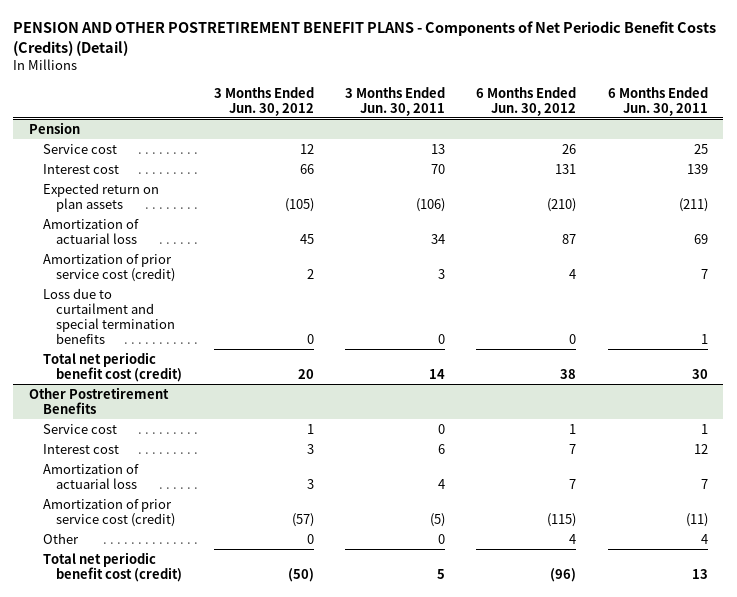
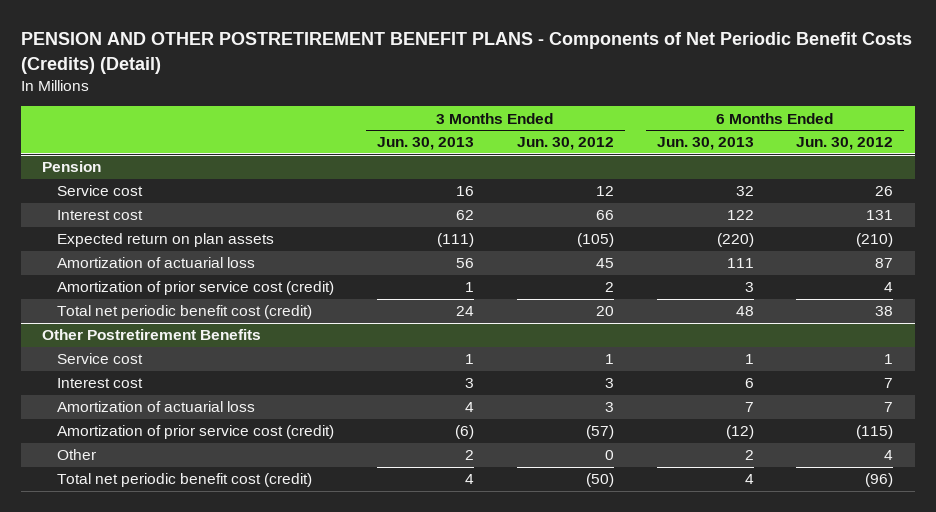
- | 3 Months Ended Jun. 30, 2012 | 3 Months Ended Jun. 30, 2011 | 6 Months Ended Jun. 30, 2012 | 6 Months Ended Jun. 30, 2011
+ | 3 Months Ended Jun. 30, 2013 | 3 Months Ended Jun. 30, 2012 | 6 Months Ended Jun. 30, 2013 | 6 Months Ended Jun. 30, 2012
@ Pension
- Loss due to curtailment and special termination benefits | 0 | 0 | 0 | 1

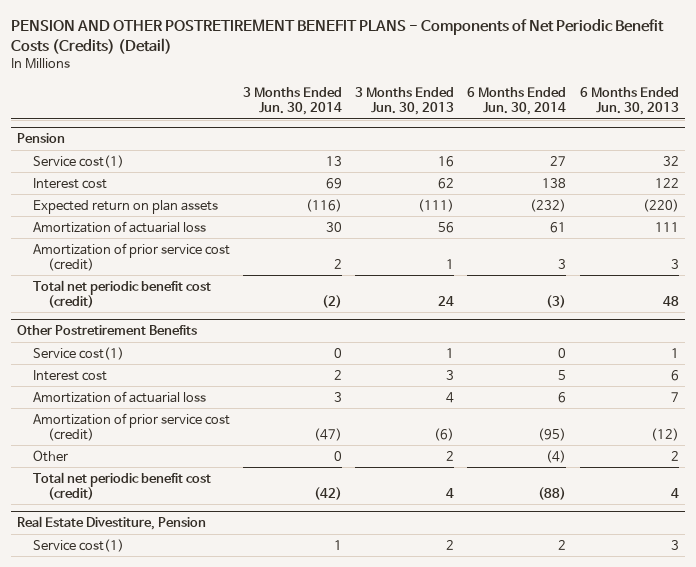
- | 3 Months Ended Jun. 30, 2013 | 3 Months Ended Jun. 30, 2012 | 6 Months Ended Jun. 30, 2013 | 6 Months Ended Jun. 30, 2012
+ | 3 Months Ended Jun. 30, 2014 | 3 Months Ended Jun. 30, 2013 | 6 Months Ended Jun. 30, 2014 | 6 Months Ended Jun. 30, 2013
@ Pension
- Service cost | 16 | 12 | 32 | 26
+ Service cost(1) | 13 | 16 | 27 | 32
@ Other Postretirement Benefits
- Service cost | 1 | 1 | 1 | 1
+ Service cost(1) | 0 | 1 | 0 | 1
+ Real Estate Divestiture, Pension
+ Service cost(1) | 1 | 2 | 2 | 3

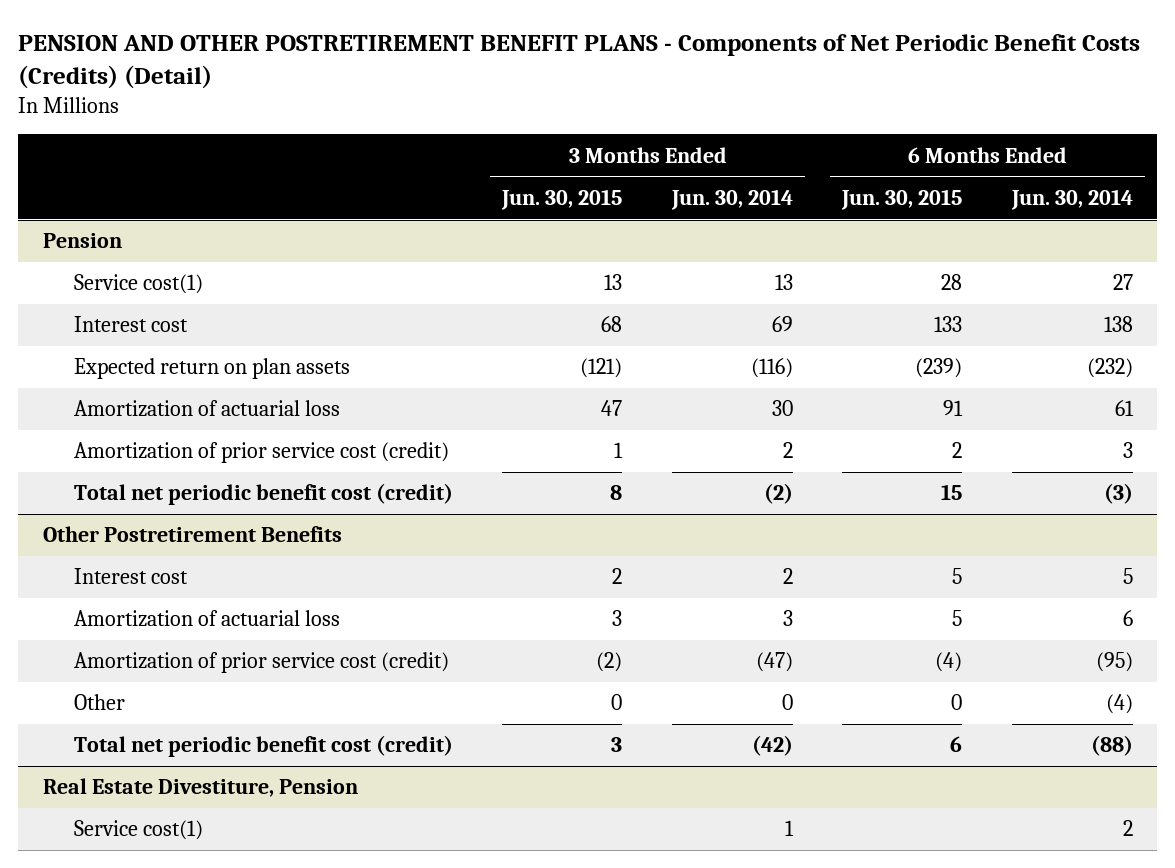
- | 3 Months Ended Jun. 30, 2014 | 3 Months Ended Jun. 30, 2013 | 6 Months Ended Jun. 30, 2014 | 6 Months Ended Jun. 30, 2013
+ | 3 Months Ended Jun. 30, 2015 | 3 Months Ended Jun. 30, 2014 | 6 Months Ended Jun. 30, 2015 | 6 Months Ended Jun. 30, 2014
@ Other Postretirement Benefits
- Service cost(1) | 0 | 1 | 0 | 1

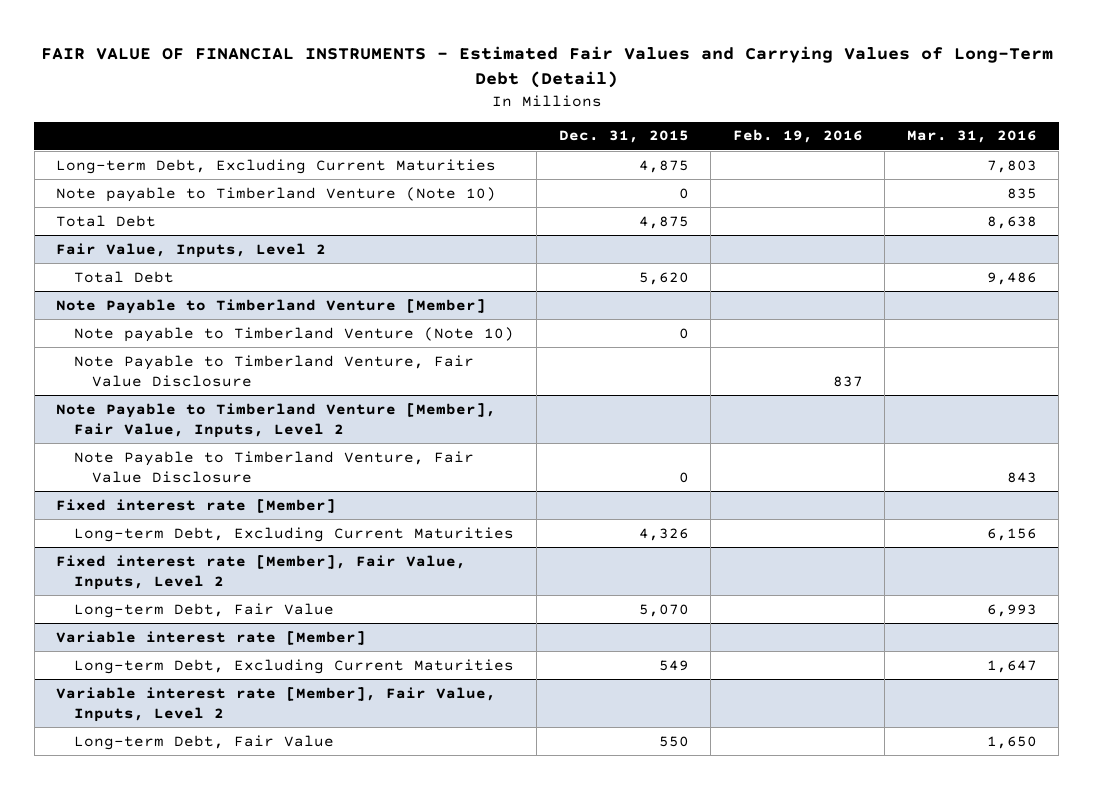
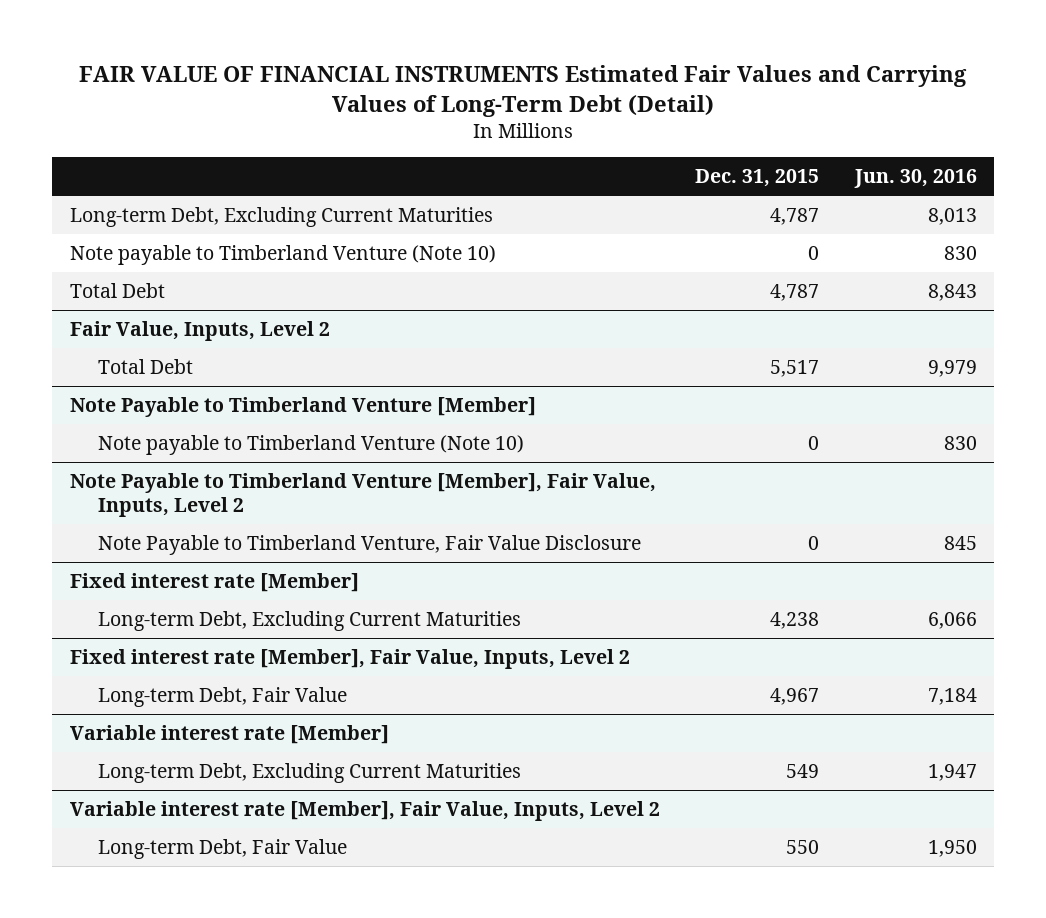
- FAIR VALUE OF FINANCIAL INSTRUMENTS - Estimated Fair Values and Carrying Values of Long-Term Debt (Detail)
+ FAIR VALUE OF FINANCIAL INSTRUMENTS Estimated Fair Values and Carrying Values of Long-Term Debt (Detail)
- | Dec. 31, 2015 | Feb. 19, 2016 | Mar. 31, 2016
+ | Dec. 31, 2015 | Jun. 30, 2016
- Long-term Debt, Excluding Current Maturities | 4,875 | | 7,803
+ Long-term Debt, Excluding Current Maturities | 4,787 | 8,013
- Total Debt | 4,875 | | 8,638
+ Total Debt | 4,787 | 8,843
@ Fair Value, Inputs, Level 2
- Total Debt | 5,620 | | 9,486
+ Total Debt | 5,517 | 9,979
@ Note Payable to Timberland Venture [Member]
- Note Payable to Timberland Venture, Fair Value Disclosure | | 837 |
@ Fixed interest rate [Member]
- Long-term Debt, Excluding Current Maturities | 4,326 | | 6,156
+ Long-term Debt, Excluding Current Maturities | 4,238 | 6,066
@ Fixed interest rate [Member], Fair Value, Inputs, Level 2
- Long-term Debt, Fair Value | 5,070 | | 6,993
+ Long-term Debt, Fair Value | 4,967 | 7,184

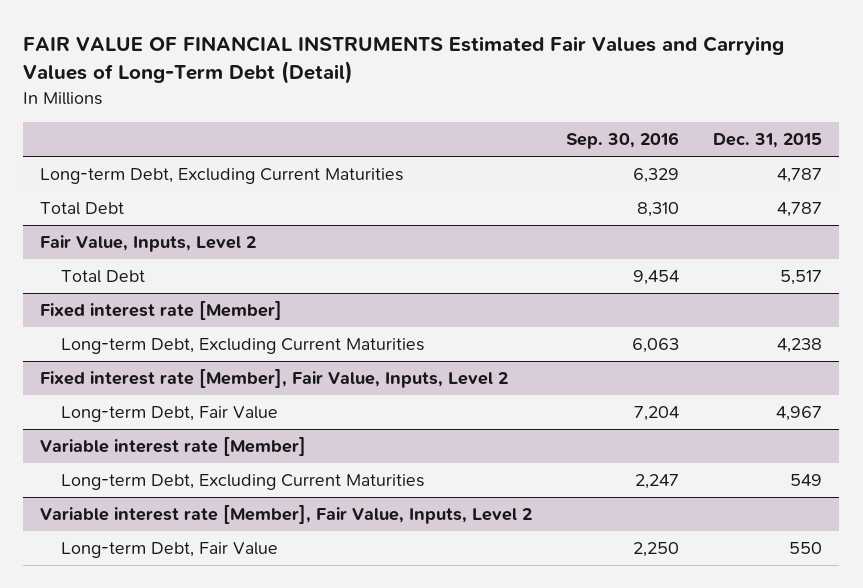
- | Dec. 31, 2015 | Jun. 30, 2016
+ | Sep. 30, 2016 | Dec. 31, 2015
- Note payable to Timberland Venture (Note 10) | 0 | 830
- Note Payable to Timberland Venture [Member]
- Note payable to Timberland Venture (Note 10) | 0 | 830
- Note Payable to Timberland Venture [Member], Fair Value, Inputs, Level 2
- Note Payable to Timberland Venture, Fair Value Disclosure | 0 | 845

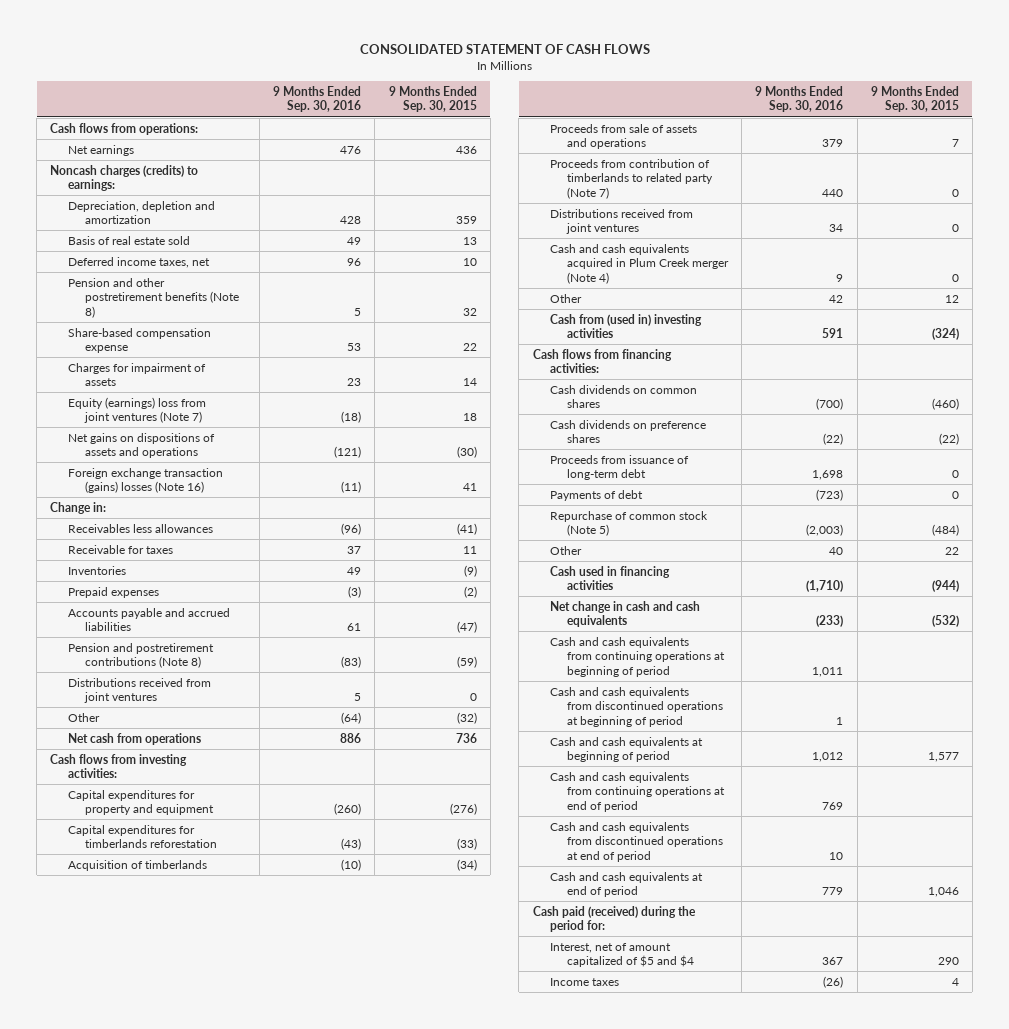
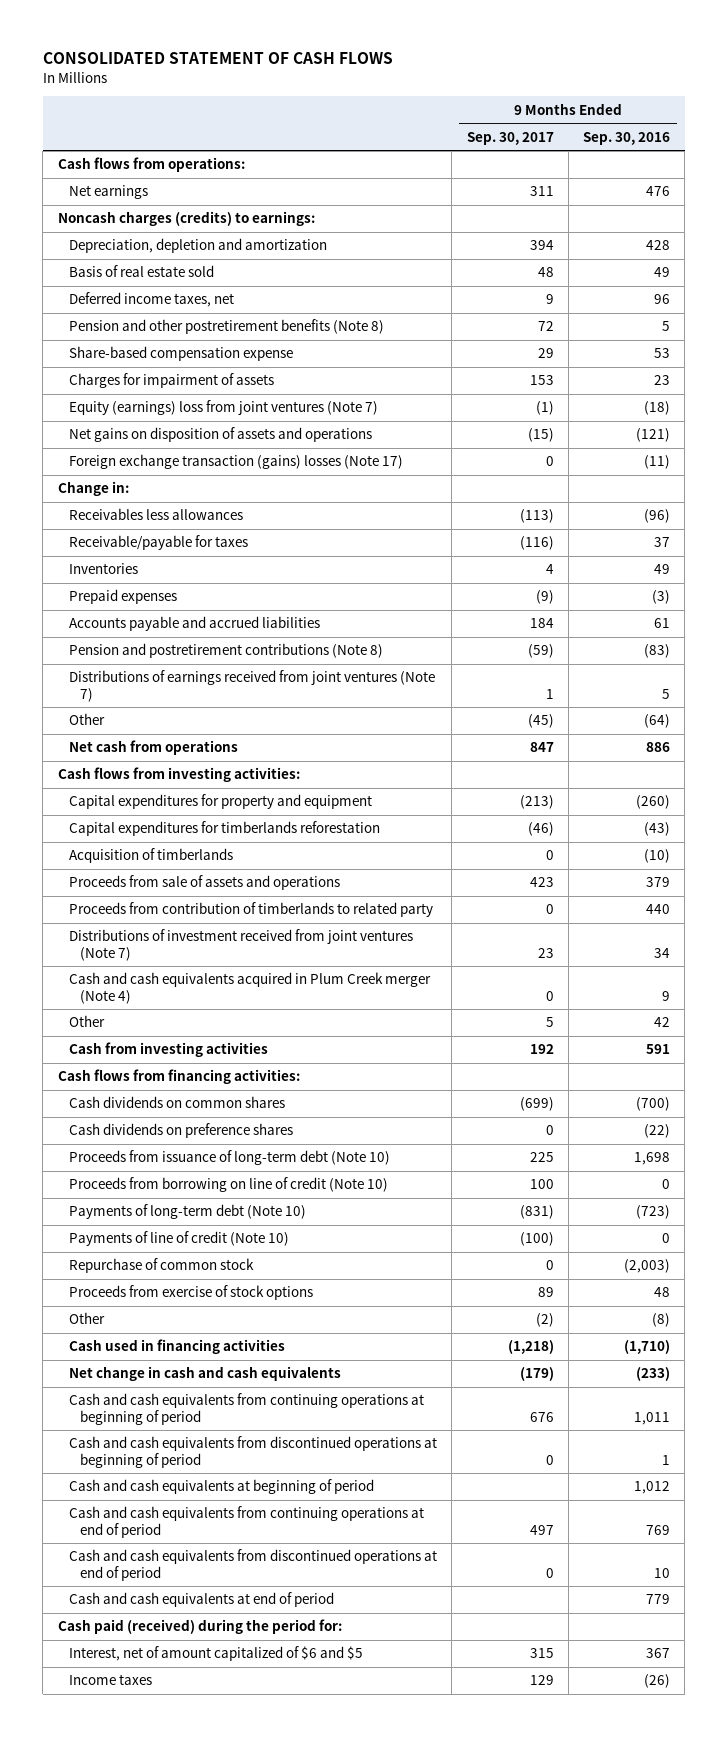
- | 9 Months Ended Sep. 30, 2016 | 9 Months Ended Sep. 30, 2015
+ | 9 Months Ended Sep. 30, 2017 | 9 Months Ended Sep. 30, 2016
- Net gains on dispositions of assets and operations | (121) | (30)
- Foreign exchange transaction (gains) losses (Note 16) | (11) | 41
+ Net gains on disposition of assets and operations | (15) | (121)
+ Foreign exchange transaction (gains) losses (Note 17) | 0 | (11)
- Receivable for taxes | 37 | 11
+ Receivable/payable for taxes | (116) | 37
- Distributions received from joint ventures | 5 | 0
+ Distributions of earnings received from joint ventures (Note 7) | 1 | 5
- Proceeds from contribution of timberlands to related party (Note 7) | 440 | 0
- Distributions received from joint ventures | 34 | 0
+ Proceeds from contribution of timberlands to related party | 0 | 440
+ Distributions of investment received from joint ventures (Note 7) | 23 | 34
- Cash from (used in) investing activities | 591 | (324)
+ Cash from investing activities | 192 | 591
- Proceeds from issuance of long-term debt | 1,698 | 0
- Payments of debt | (723) | 0
- Repurchase of common stock (Note 5) | (2,003) | (484)
- Other | 40 | 22
+ Proceeds from issuance of long-term debt (Note 10) | 225 | 1,698
+ Proceeds from borrowing on line of credit (Note 10) | 100 | 0
+ Payments of long-term debt (Note 10) | (831) | (723)
+ Payments of line of credit (Note 10) | (100) | 0
+ Repurchase of common stock | 0 | (2,003)
+ Proceeds from exercise of stock options | 89 | 48
+ Other | (2) | (8)
- Interest, net of amount capitalized of $5 and $4 | 367 | 290
+ Interest, net of amount capitalized of $6 and $5 | 315 | 367

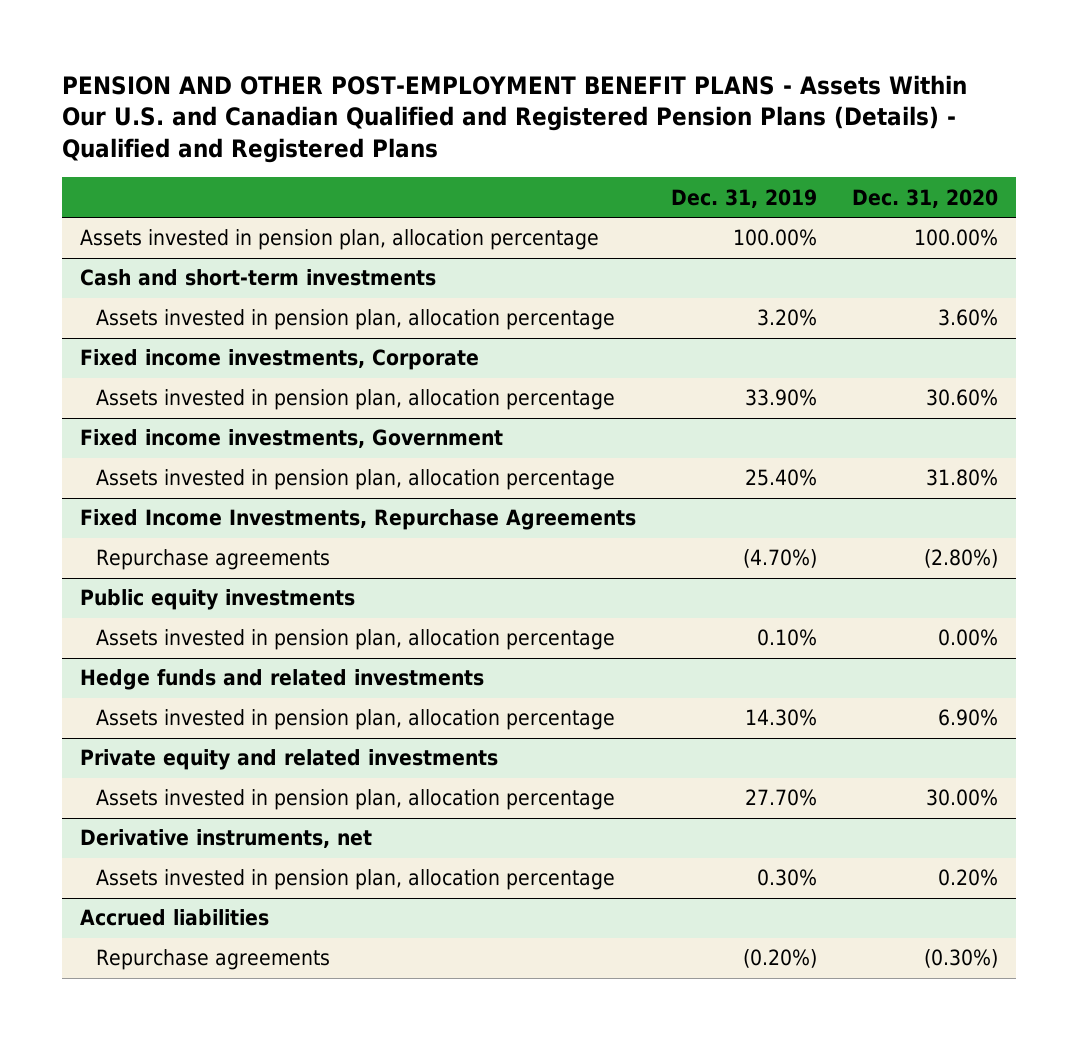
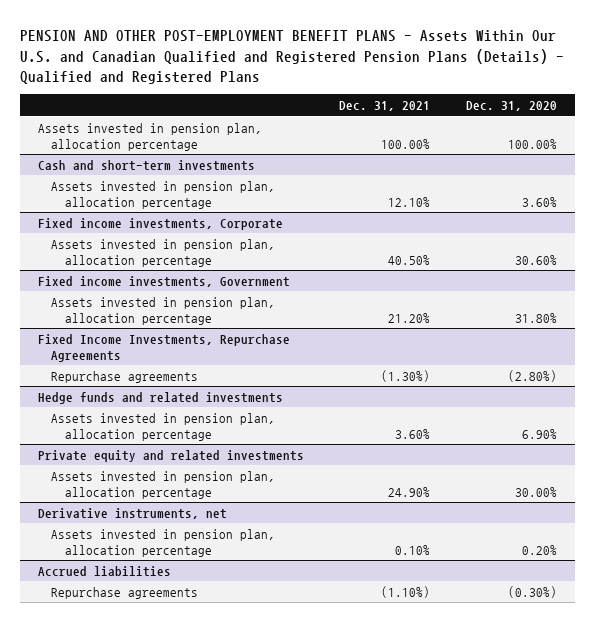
- | Dec. 31, 2019 | Dec. 31, 2020
+ | Dec. 31, 2021 | Dec. 31, 2020
- Public equity investments
- Assets invested in pension plan, allocation percentage | 0.10% | 0.00%

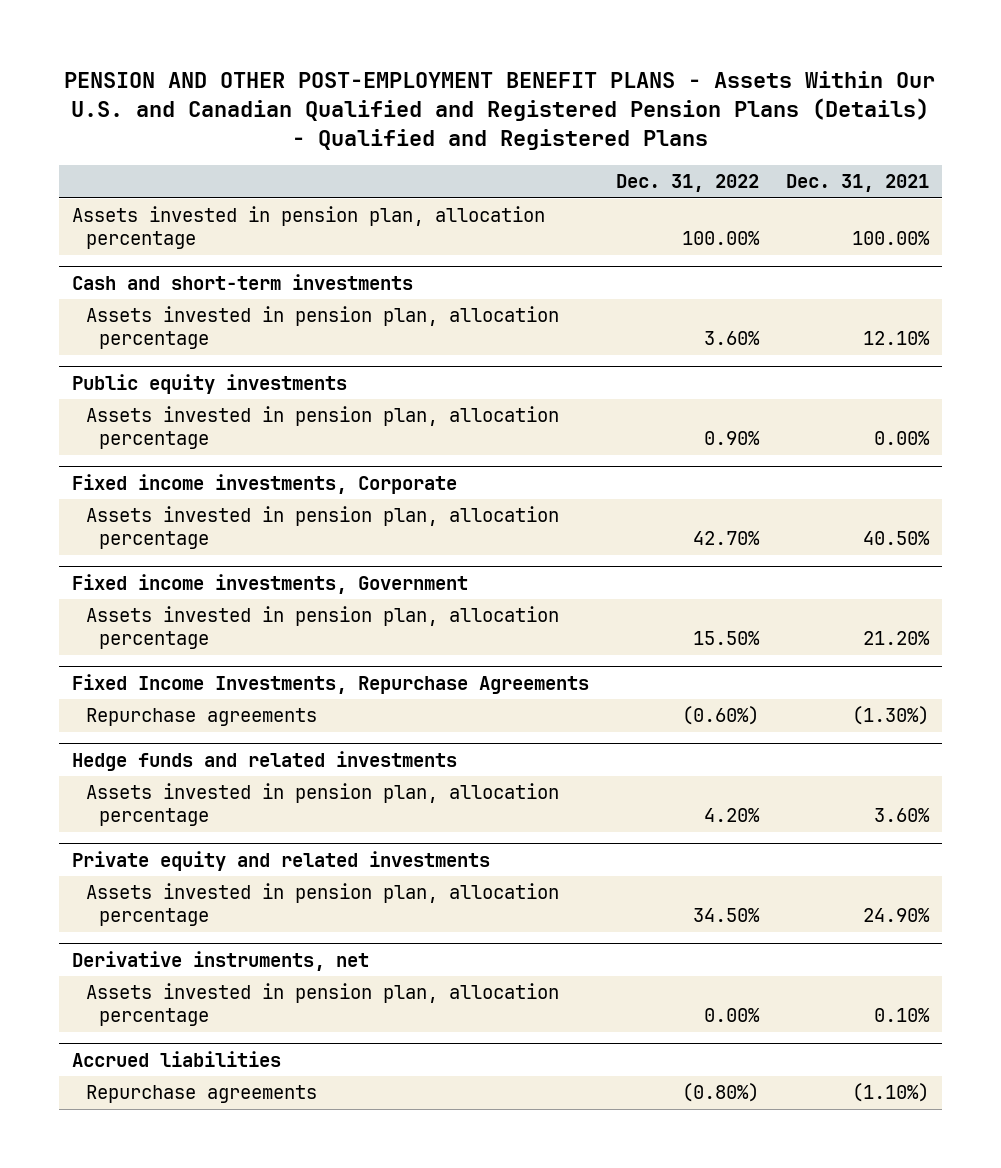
- | Dec. 31, 2021 | Dec. 31, 2020
+ | Dec. 31, 2022 | Dec. 31, 2021
+ Public equity investments
+ Assets invested in pension plan, allocation percentage | 0.90% | 0.00%

